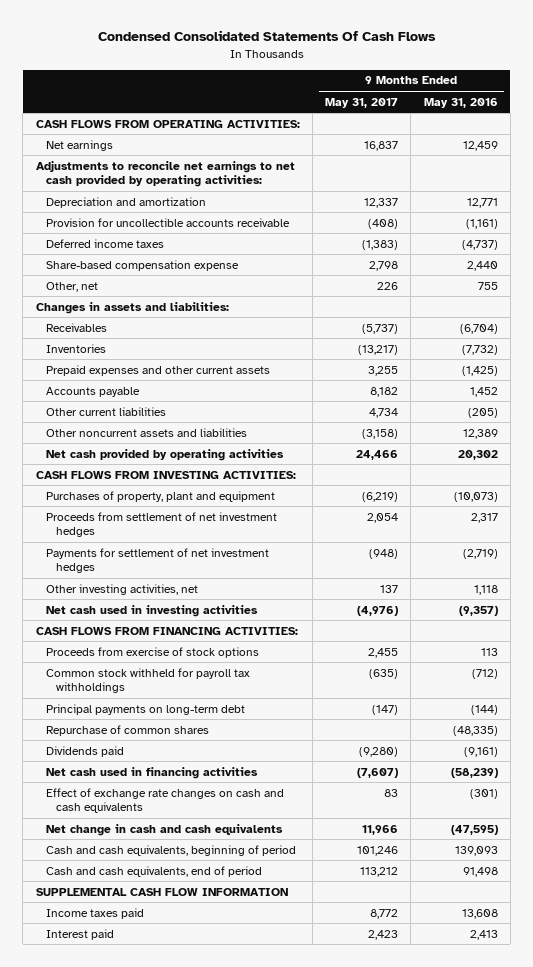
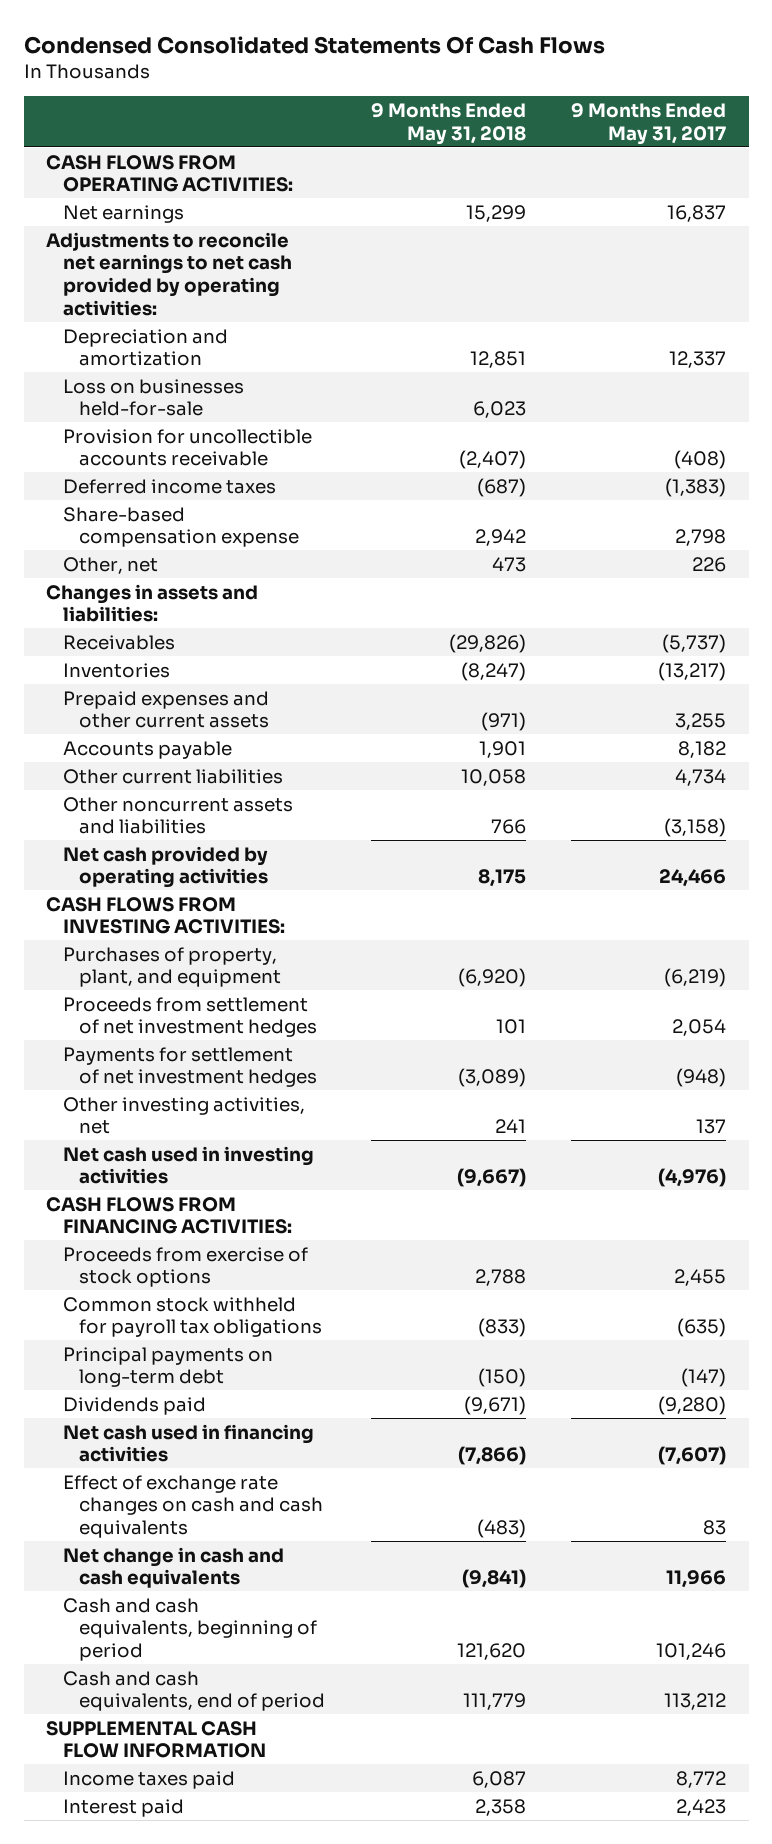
- | 9 Months Ended May 31, 2017 | 9 Months Ended May 31, 2016
+ | 9 Months Ended May 31, 2018 | 9 Months Ended May 31, 2017
+ Loss on businesses held-for-sale | 6,023 |
- Purchases of property, plant and equipment | (6,219) | (10,073)
+ Purchases of property, plant, and equipment | (6,920) | (6,219)
- Common stock withheld for payroll tax withholdings | (635) | (712)
+ Common stock withheld for payroll tax obligations | (833) | (635)
- Repurchase of common shares | | (48,335)

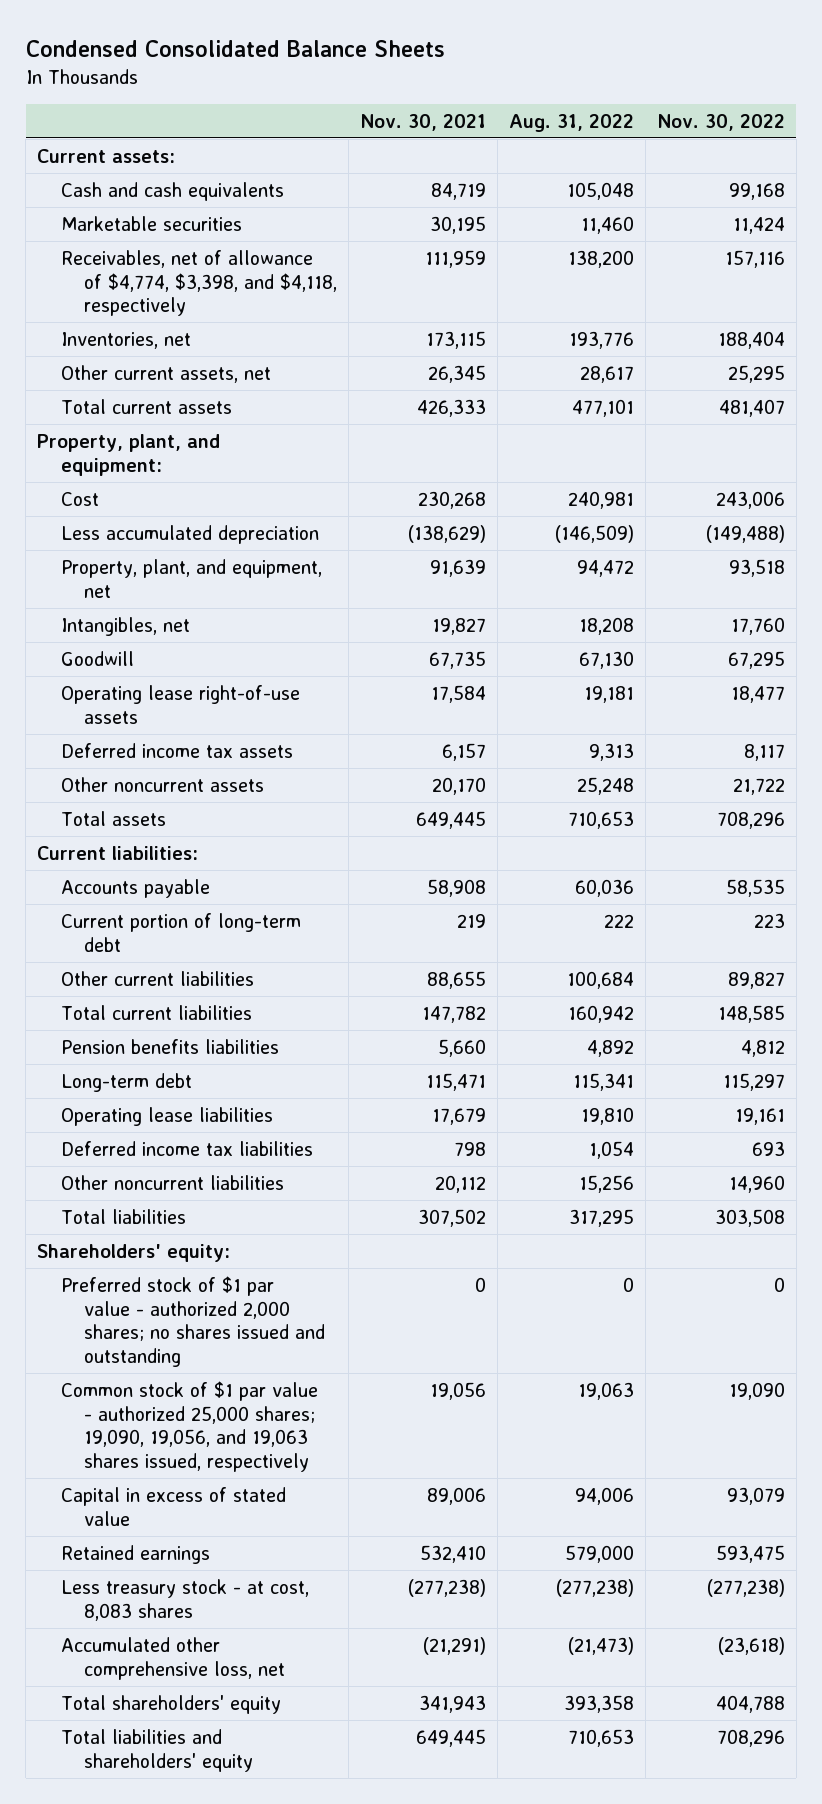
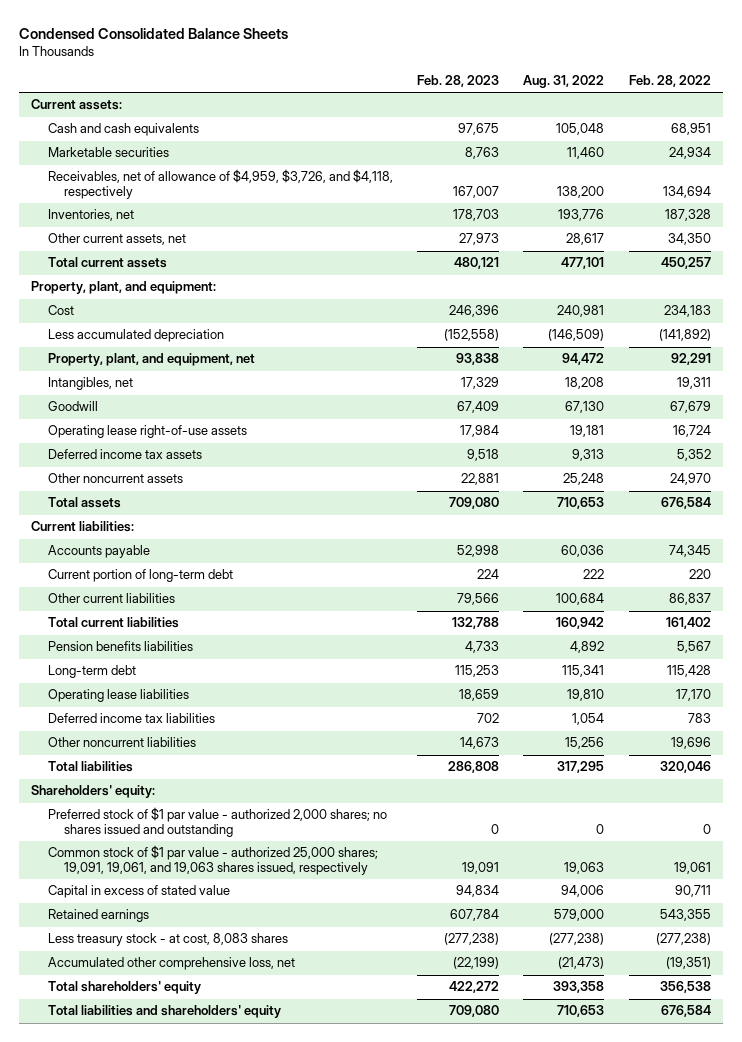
- | Nov. 30, 2021 | Aug. 31, 2022 | Nov. 30, 2022
+ | Feb. 28, 2023 | Aug. 31, 2022 | Feb. 28, 2022
- Receivables, net of allowance of $4,774, $3,398, and $4,118, respectively | 111,959 | 138,200 | 157,116
+ Receivables, net of allowance of $4,959, $3,726, and $4,118, respectively | 167,007 | 138,200 | 134,694
- Common stock of $1 par value - authorized 25,000 shares; 19,090, 19,056, and 19,063 shares issued, respectively | 19,056 | 19,063 | 19,090
+ Common stock of $1 par value - authorized 25,000 shares; 19,091, 19,061, and 19,063 shares issued, respectively | 19,091 | 19,063 | 19,061

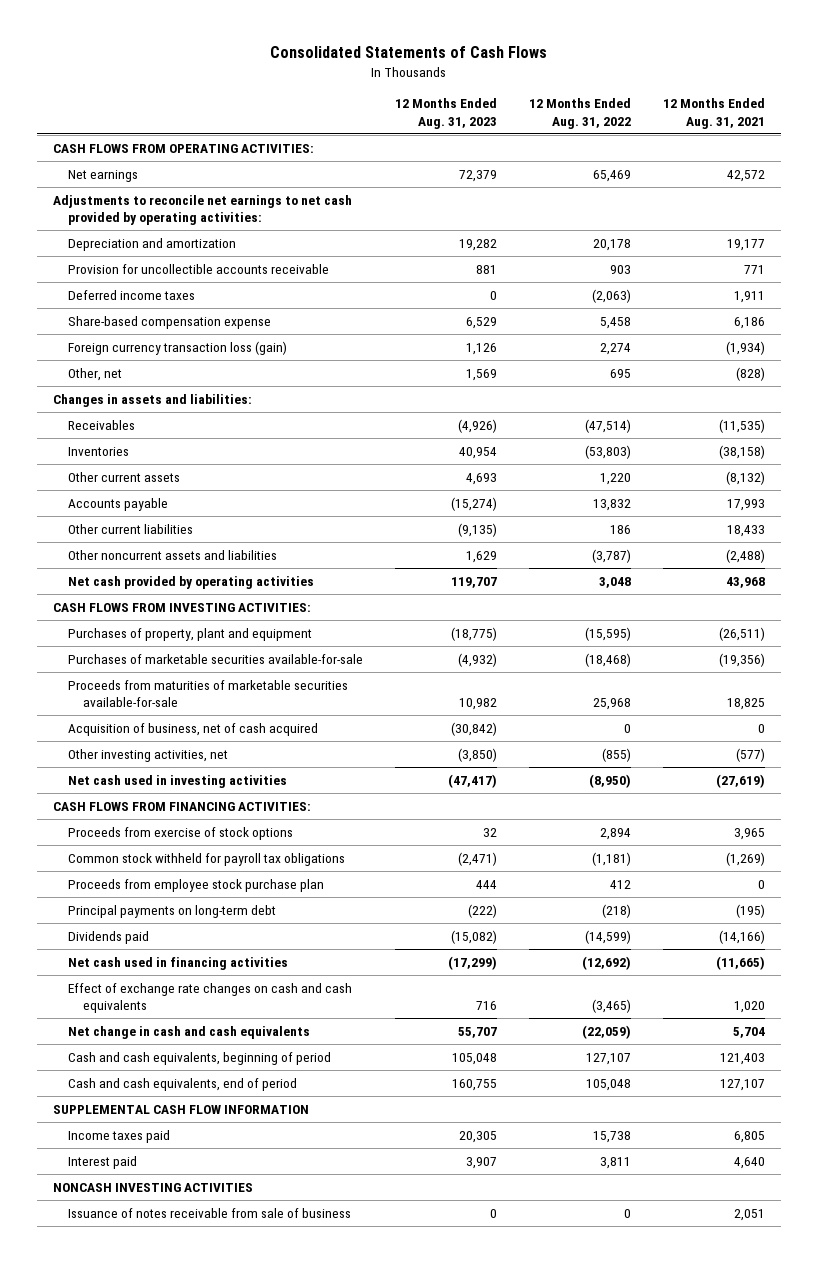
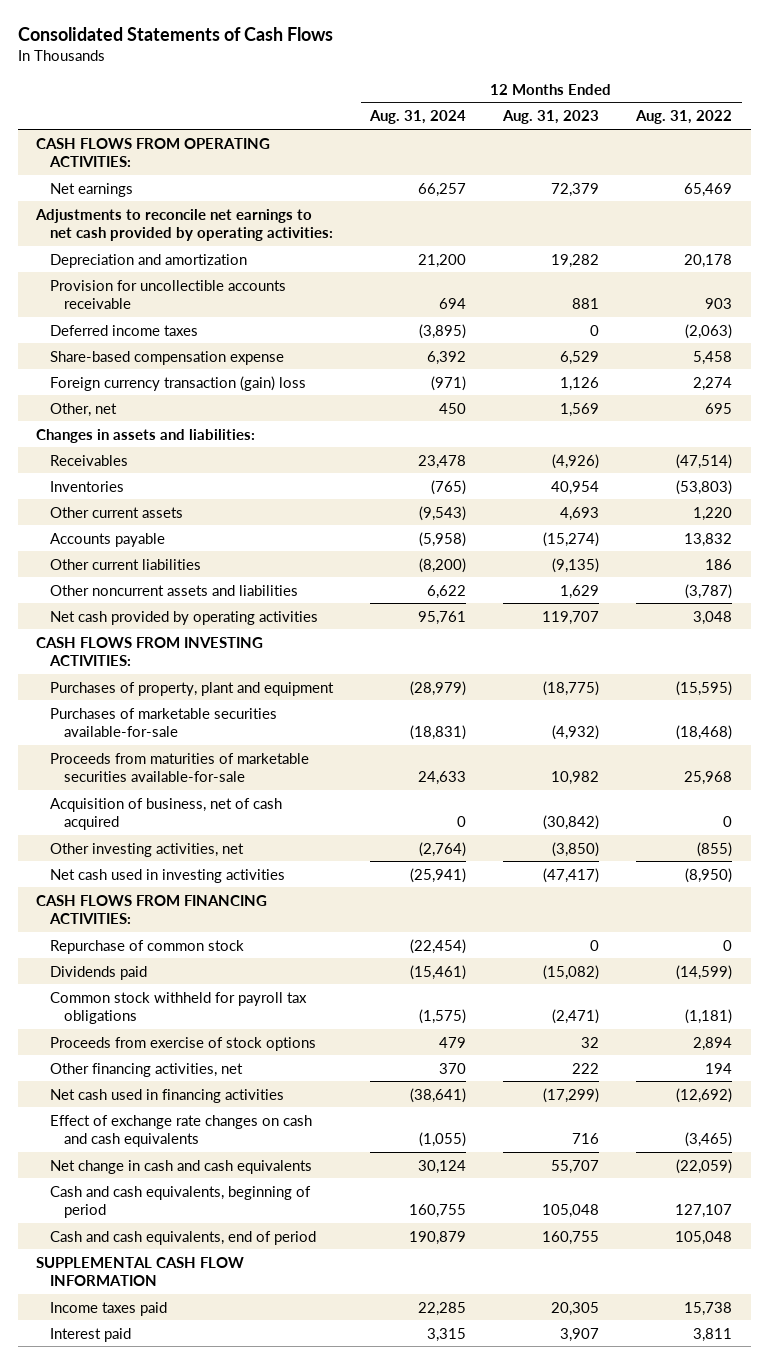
- | 12 Months Ended Aug. 31, 2023 | 12 Months Ended Aug. 31, 2022 | 12 Months Ended Aug. 31, 2021
+ | 12 Months Ended Aug. 31, 2024 | 12 Months Ended Aug. 31, 2023 | 12 Months Ended Aug. 31, 2022
- Foreign currency transaction loss (gain) | 1,126 | 2,274 | (1,934)
+ Foreign currency transaction (gain) loss | (971) | 1,126 | 2,274
- Proceeds from employee stock purchase plan | 444 | 412 | 0
- Principal payments on long-term debt | (222) | (218) | (195)
+ Repurchase of common stock | (22,454) | 0 | 0
moved down: Common stock withheld for payroll tax obligations | (1,575) | (2,471) | (1,181)
moved down: Proceeds from exercise of stock options | 479 | 32 | 2,894
+ Other financing activities, net | 370 | 222 | 194
- NONCASH INVESTING ACTIVITIES
- Issuance of notes receivable from sale of business | 0 | 0 | 2,051

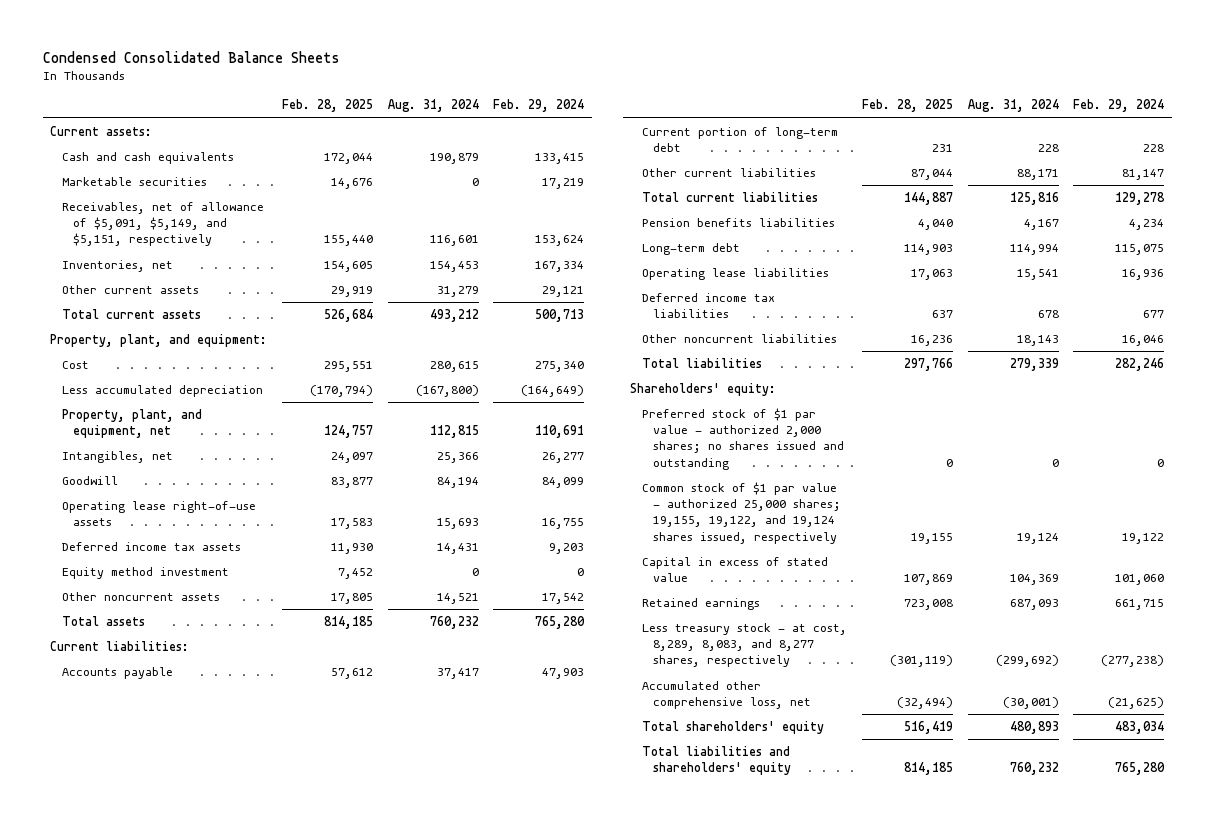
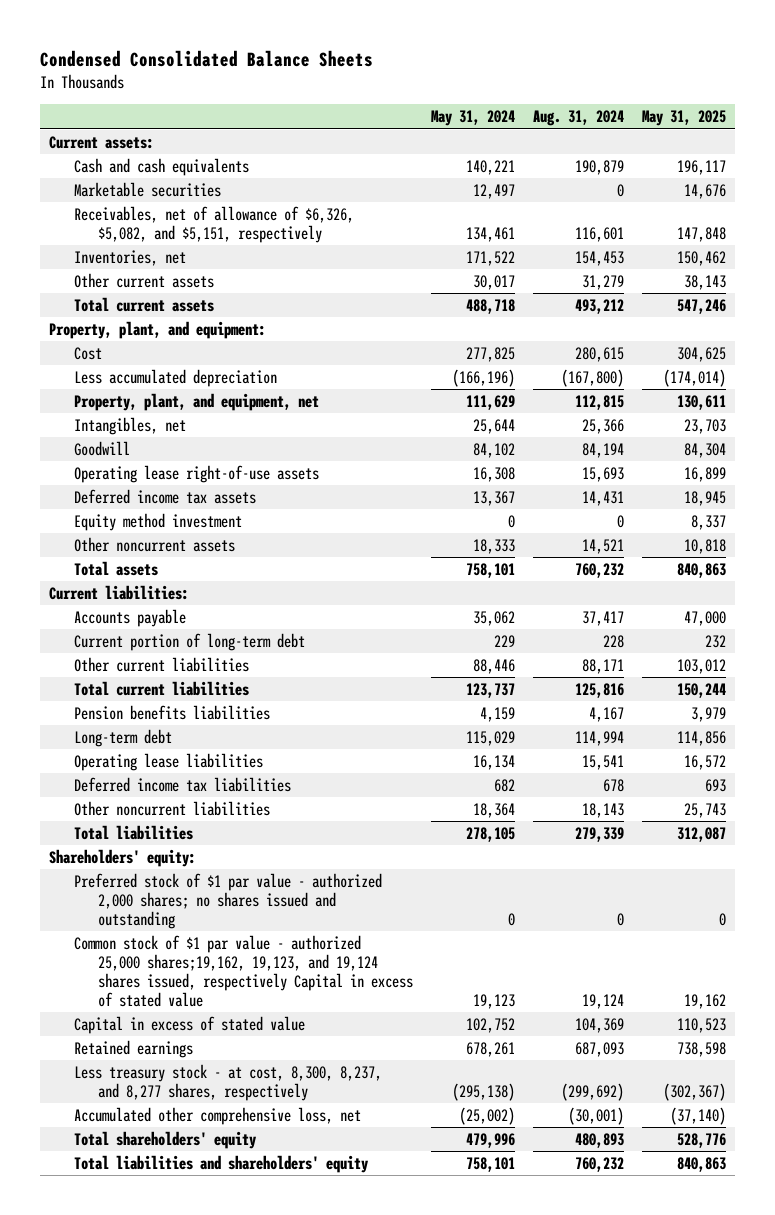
- | Feb. 28, 2025 | Aug. 31, 2024 | Feb. 29, 2024
+ | May 31, 2024 | Aug. 31, 2024 | May 31, 2025
- Receivables, net of allowance of $5,091, $5,149, and $5,151, respectively | 155,440 | 116,601 | 153,624
+ Receivables, net of allowance of $6,326, $5,082, and $5,151, respectively | 134,461 | 116,601 | 147,848
- Common stock of $1 par value - authorized 25,000 shares; 19,155, 19,122, and 19,124 shares issued, respectively | 19,155 | 19,124 | 19,122
+ Common stock of $1 par value - authorized 25,000 shares;19,162, 19,123, and 19,124 shares issued, respectively Capital in excess of stated value | 19,123 | 19,124 | 19,162
- Less treasury stock - at cost, 8,289, 8,083, and 8,277 shares, respectively | (301,119) | (299,692) | (277,238)
+ Less treasury stock - at cost, 8,300, 8,237, and 8,277 shares, respectively | (295,138) | (299,692) | (302,367)

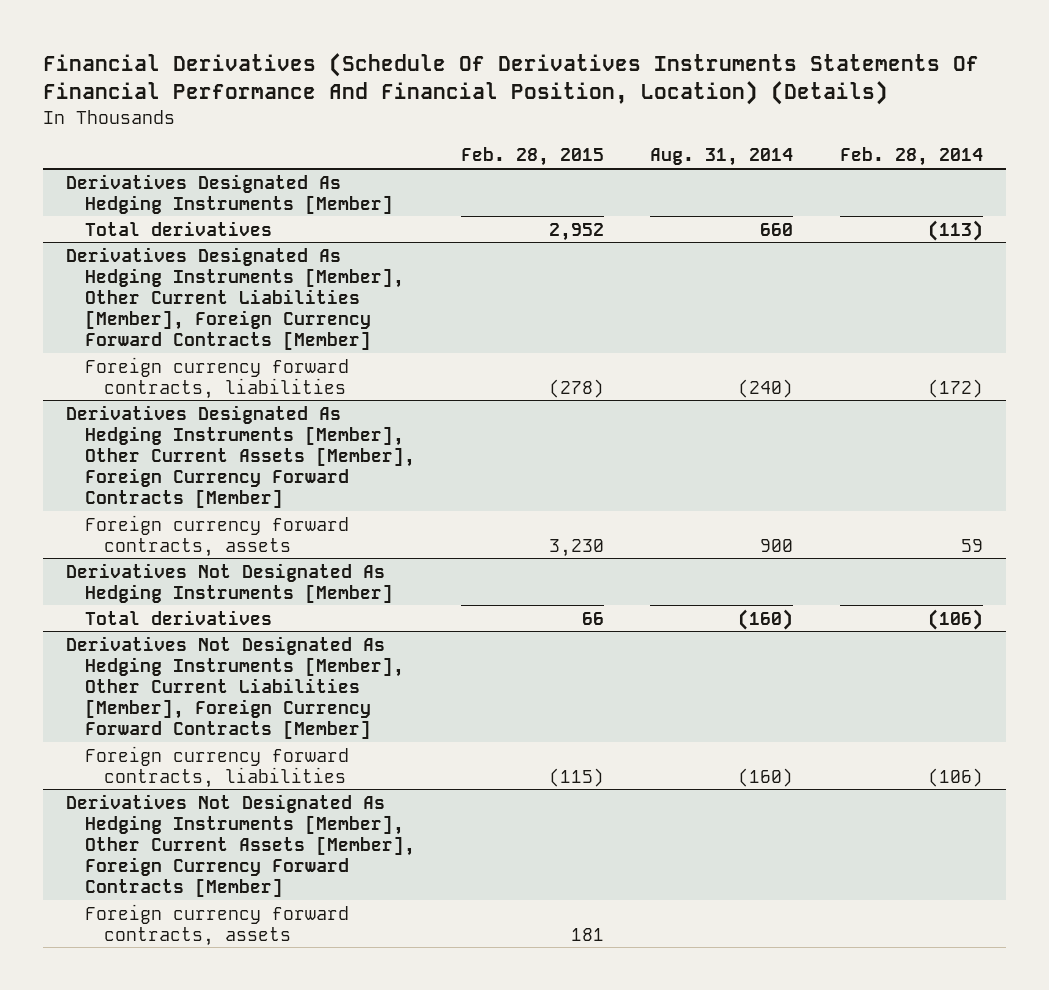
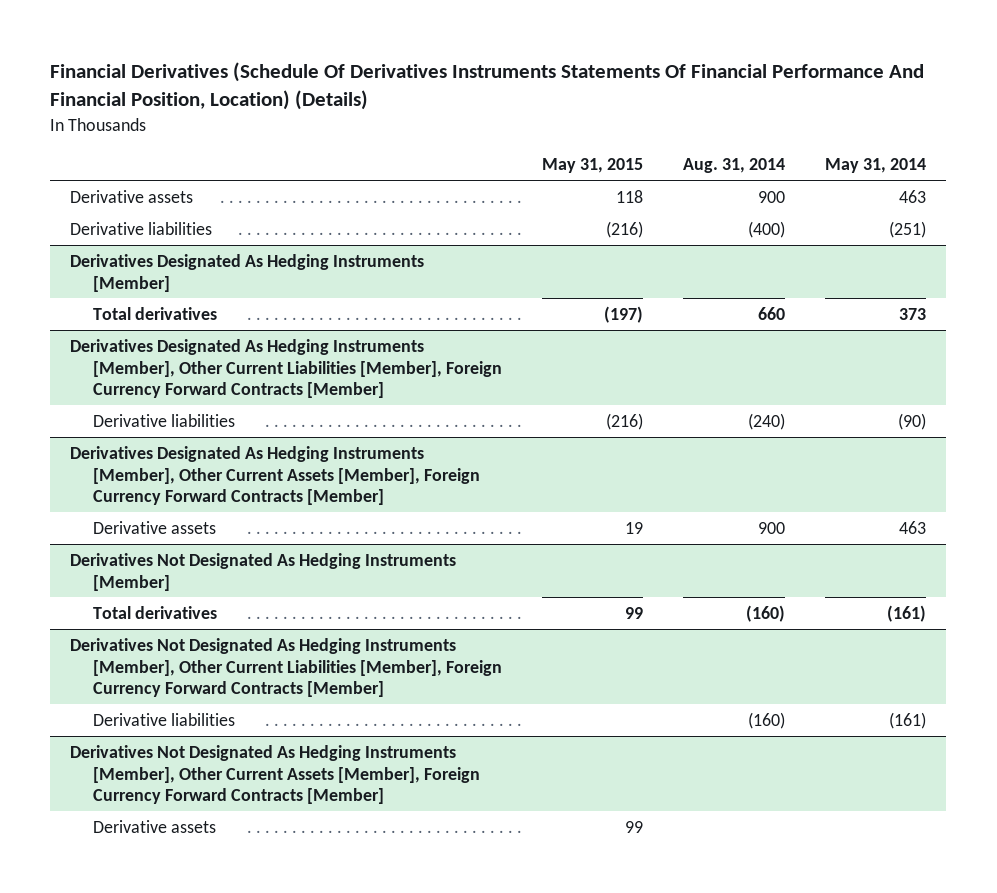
- | Feb. 28, 2015 | Aug. 31, 2014 | Feb. 28, 2014
+ | May 31, 2015 | Aug. 31, 2014 | May 31, 2014
+ Derivative assets | 118 | 900 | 463
+ Derivative liabilities | (216) | (400) | (251)
@ Derivatives Designated As Hedging Instruments [Member], Other Current Liabilities [Member], Foreign Currency Forward Contracts [Member]
- Foreign currency forward contracts, liabilities | (278) | (240) | (172)
+ Derivative liabilities | (216) | (240) | (90)
@ Derivatives Designated As Hedging Instruments [Member], Other Current Assets [Member], Foreign Currency Forward Contracts [Member]
- Foreign currency forward contracts, assets | 3,230 | 900 | 59
+ Derivative assets | 19 | 900 | 463
@ Derivatives Not Designated As Hedging Instruments [Member], Other Current Liabilities [Member], Foreign Currency Forward Contracts [Member]
- Foreign currency forward contracts, liabilities | (115) | (160) | (106)
+ Derivative liabilities | | (160) | (161)
@ Derivatives Not Designated As Hedging Instruments [Member], Other Current Assets [Member], Foreign Currency Forward Contracts [Member]
- Foreign currency forward contracts, assets | 181 | |
+ Derivative assets | 99 | |

